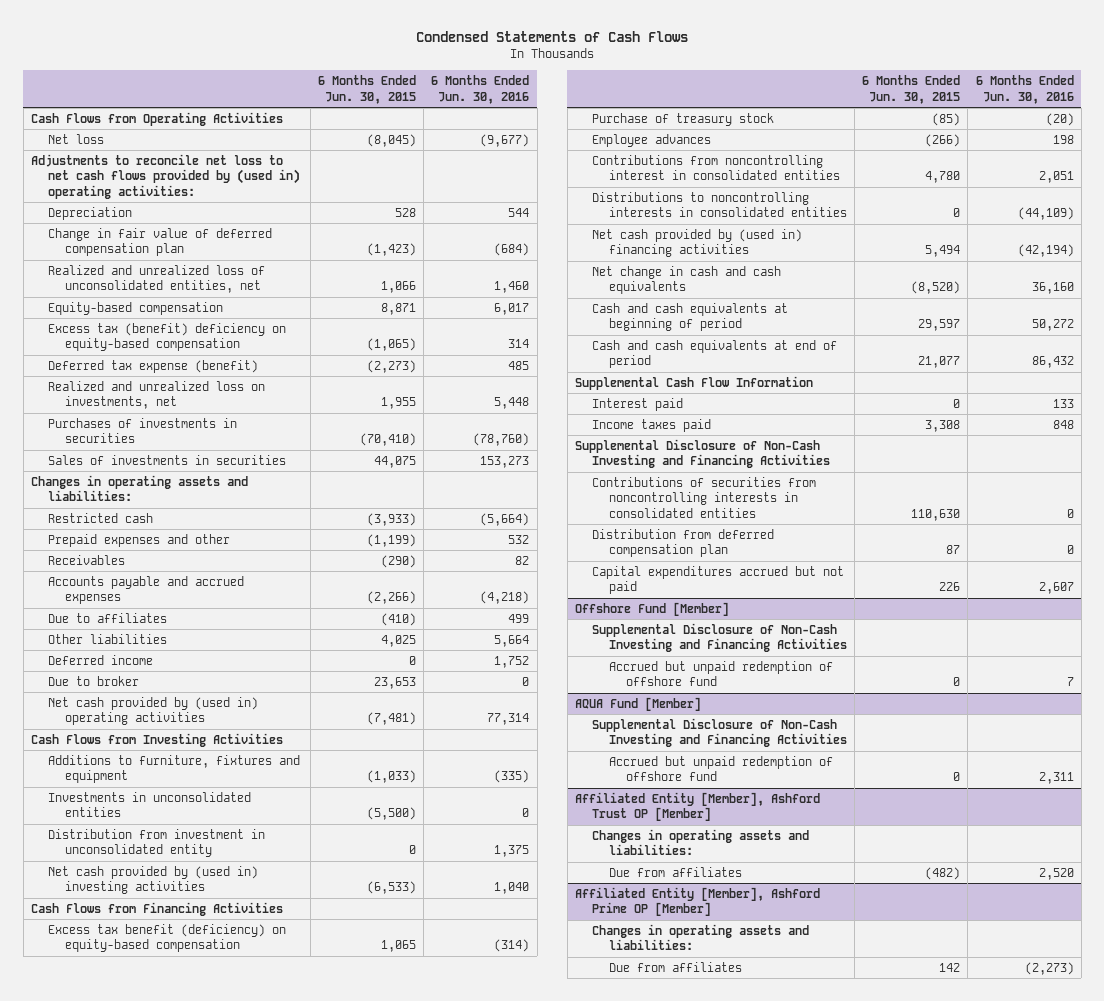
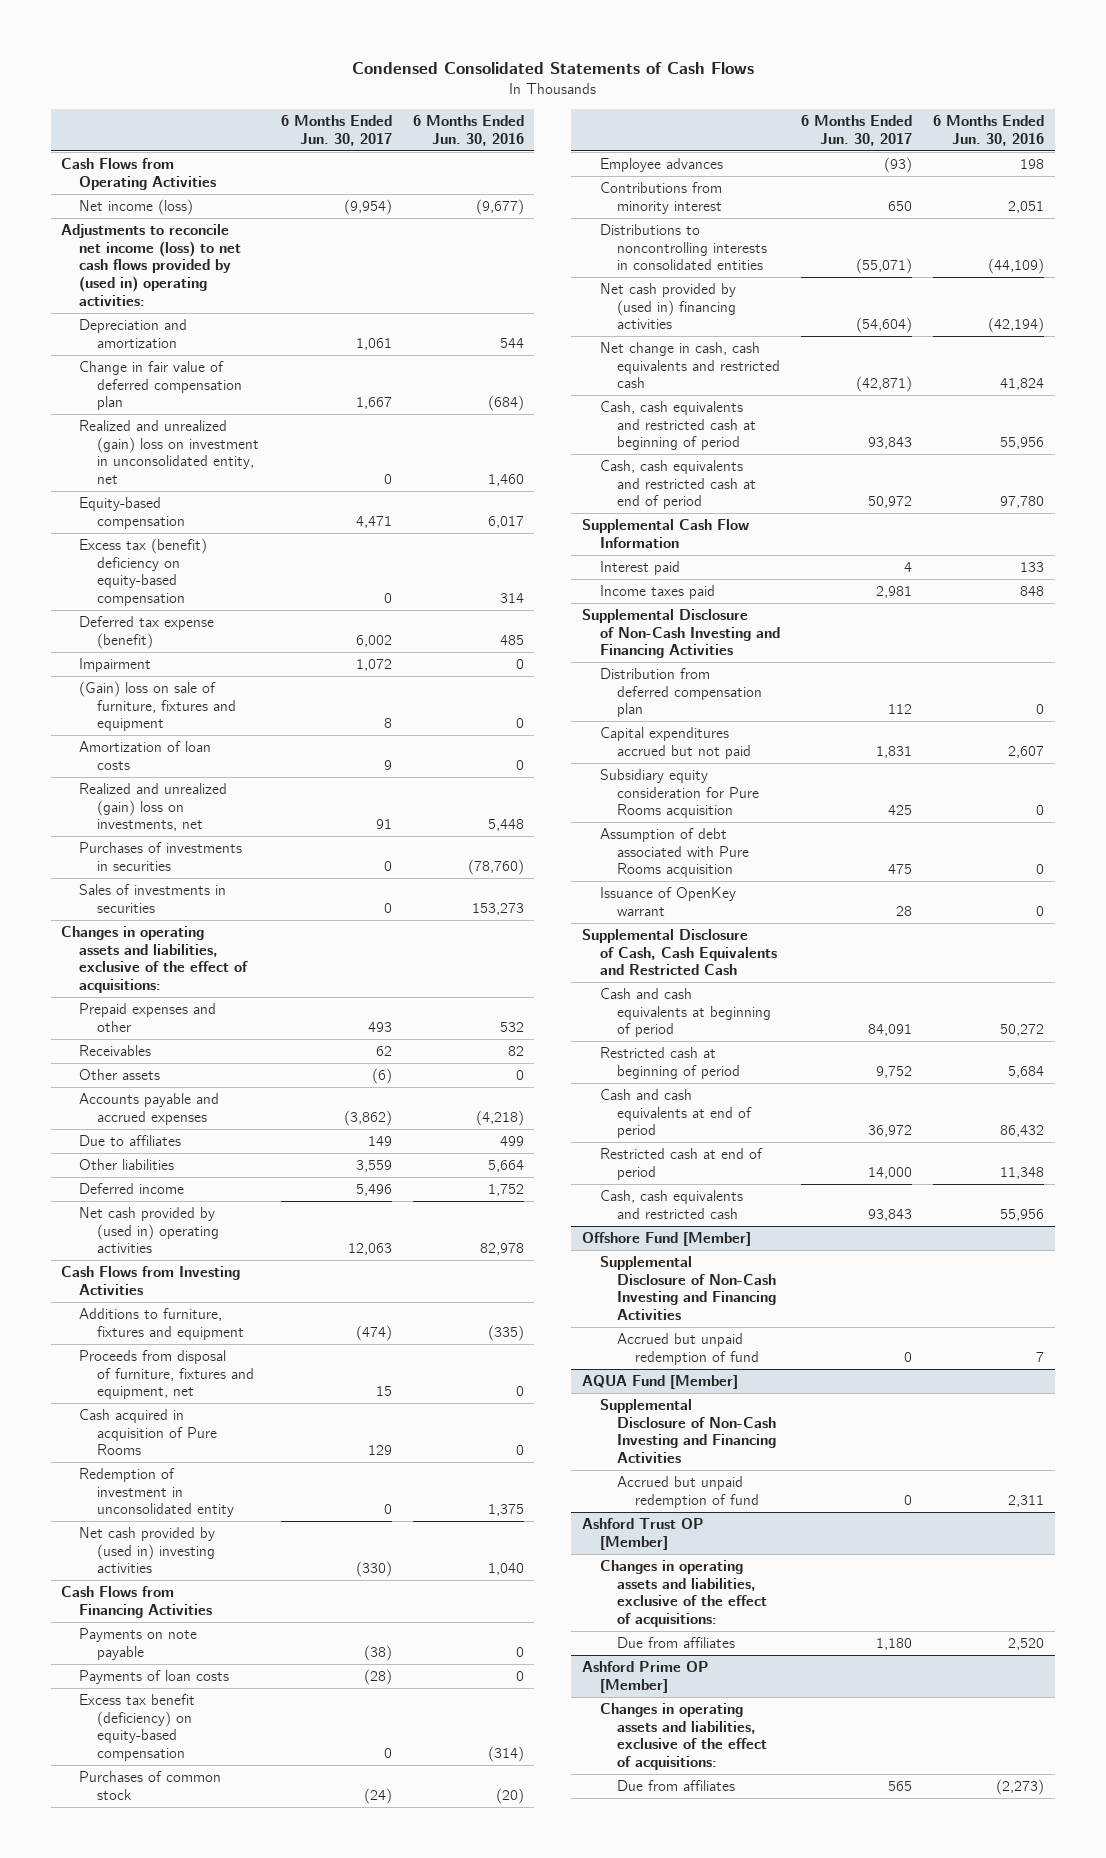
- Condensed Statements of Cash Flows
+ Condensed Consolidated Statements of Cash Flows
- | 6 Months Ended Jun. 30, 2015 | 6 Months Ended Jun. 30, 2016
+ | 6 Months Ended Jun. 30, 2017 | 6 Months Ended Jun. 30, 2016
- Net loss | (8,045) | (9,677)
- Adjustments to reconcile net loss to net cash flows provided by (used in) operating activities:
- Depreciation | 528 | 544
+ Net income (loss) | (9,954) | (9,677)
+ Adjustments to reconcile net income (loss) to net cash flows provided by (used in) operating activities:
+ Depreciation and amortization | 1,061 | 544
- Realized and unrealized loss of unconsolidated entities, net | 1,066 | 1,460
+ Realized and unrealized (gain) loss on investment in unconsolidated entity, net | 0 | 1,460
- Realized and unrealized loss on investments, net | 1,955 | 5,448
+ Impairment | 1,072 | 0
+ (Gain) loss on sale of furniture, fixtures and equipment | 8 | 0
+ Amortization of loan costs | 9 | 0
+ Realized and unrealized (gain) loss on investments, net | 91 | 5,448
- Changes in operating assets and liabilities:
- Restricted cash | (3,933) | (5,664)
+ Changes in operating assets and liabilities, exclusive of the effect of acquisitions:
+ Other assets | (6) | 0
- Due to broker | 23,653 | 0
- Net cash provided by (used in) operating activities | (7,481) | 77,314
+ Net cash provided by (used in) operating activities | 12,063 | 82,978
- Investments in unconsolidated entities | (5,500) | 0
- Distribution from investment in unconsolidated entity | 0 | 1,375
+ Proceeds from disposal of furniture, fixtures and equipment, net | 15 | 0
+ Cash acquired in acquisition of Pure Rooms | 129 | 0
+ Redemption of investment in unconsolidated entity | 0 | 1,375
+ Payments on note payable | (38) | 0
+ Payments of loan costs | (28) | 0
- Purchase of treasury stock | (85) | (20)
+ Purchases of common stock | (24) | (20)
- Contributions from noncontrolling interest in consolidated entities | 4,780 | 2,051
+ Contributions from minority interest | 650 | 2,051
- Net change in cash and cash equivalents | (8,520) | 36,160
+ Net change in cash, cash equivalents and restricted cash | (42,871) | 41,824
+ Cash, cash equivalents and restricted cash at beginning of period | 93,843 | 55,956
+ Cash, cash equivalents and restricted cash at end of period | 50,972 | 97,780
- Contributions of securities from noncontrolling interests in consolidated entities | 110,630 | 0
+ Subsidiary equity consideration for Pure Rooms acquisition | 425 | 0
+ Assumption of debt associated with Pure Rooms acquisition | 475 | 0
+ Issuance of OpenKey warrant | 28 | 0
+ Supplemental Disclosure of Cash, Cash Equivalents and Restricted Cash
moved down: Cash and cash equivalents at beginning of period | 84,091 | 50,272
+ Restricted cash at beginning of period | 9,752 | 5,684
moved down: Cash and cash equivalents at end of period | 36,972 | 86,432
+ Restricted cash at end of period | 14,000 | 11,348
+ Cash, cash equivalents and restricted cash | 93,843 | 55,956
@ Offshore Fund [Member]
- Accrued but unpaid redemption of offshore fund | 0 | 7
+ Accrued but unpaid redemption of fund | 0 | 7
@ AQUA Fund [Member]
- Accrued but unpaid redemption of offshore fund | 0 | 2,311
- Affiliated Entity [Member], Ashford Trust OP [Member]
- Changes in operating assets and liabilities:
@ AQUA Fund [Member]
+ Accrued but unpaid redemption of fund | 0 | 2,311
+ Ashford Trust OP [Member]
+ Changes in operating assets and liabilities, exclusive of the effect of acquisitions:
- Affiliated Entity [Member], Ashford Prime OP [Member]
- Changes in operating assets and liabilities:
+ Ashford Prime OP [Member]
+ Changes in operating assets and liabilities, exclusive of the effect of acquisitions:

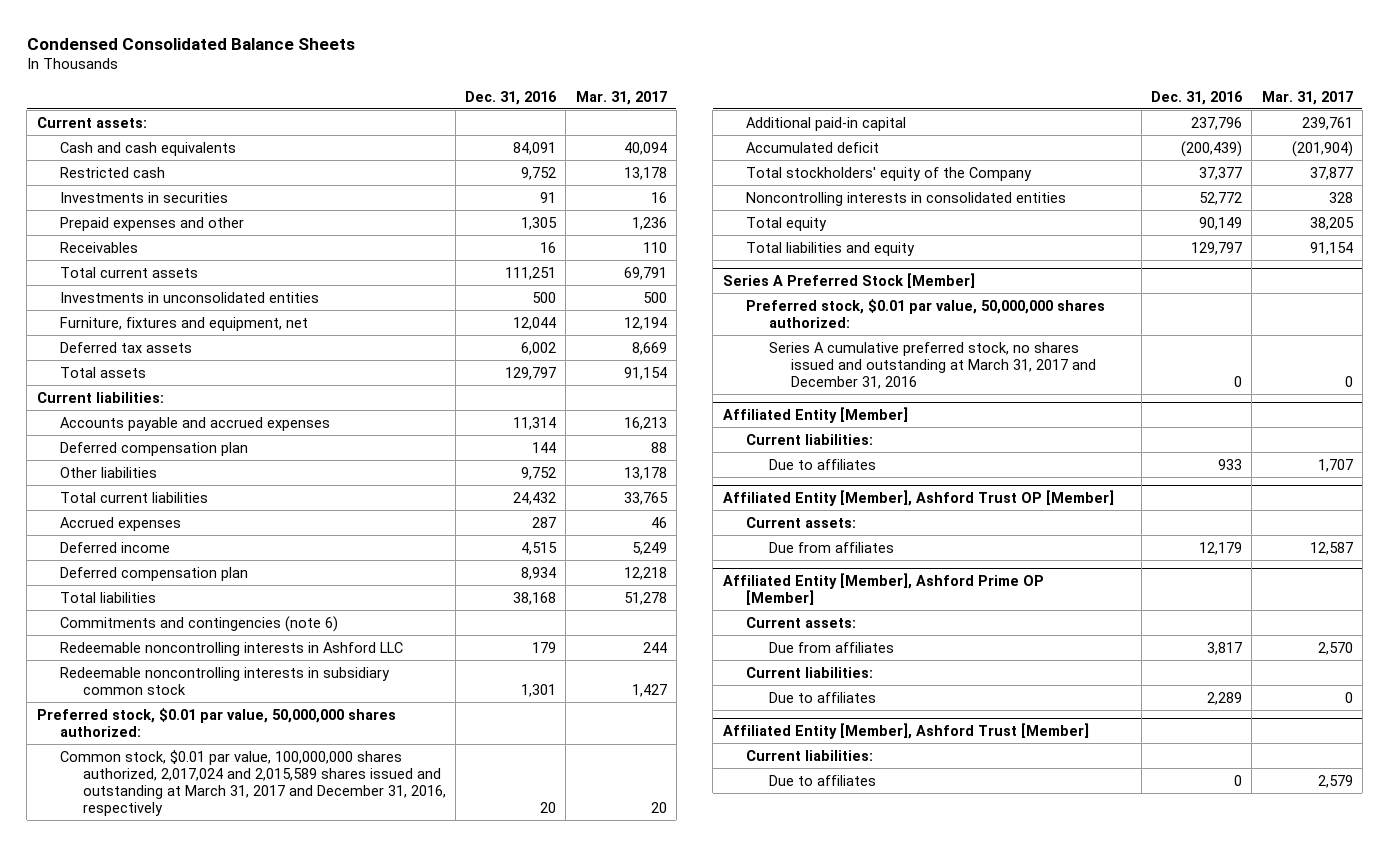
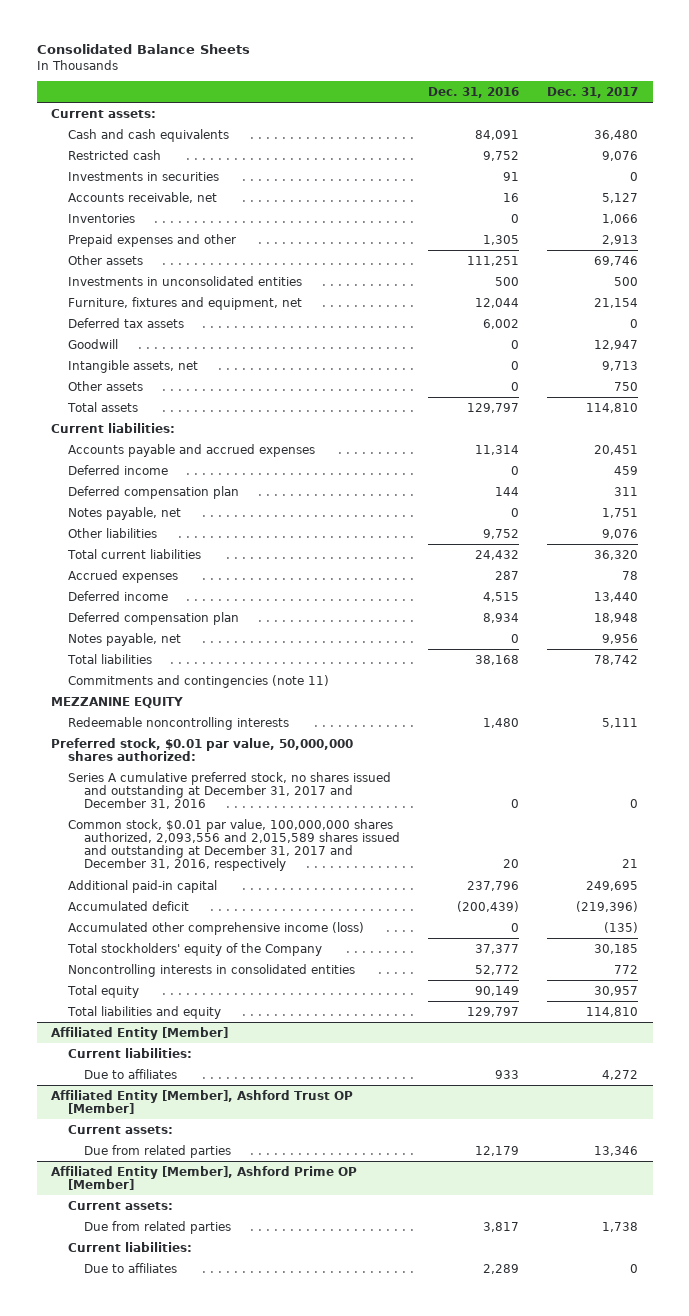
- Condensed Consolidated Balance Sheets
+ Consolidated Balance Sheets
- | Dec. 31, 2016 | Mar. 31, 2017
+ | Dec. 31, 2016 | Dec. 31, 2017
+ Accounts receivable, net | 16 | 5,127
+ Inventories | 0 | 1,066
- Receivables | 16 | 110
- Total current assets | 111,251 | 69,791
+ Other assets | 111,251 | 69,746
+ Goodwill | 0 | 12,947
+ Intangible assets, net | 0 | 9,713
+ Other assets | 0 | 750
+ Deferred income | 0 | 459
+ Notes payable, net | 0 | 1,751
+ Notes payable, net | 0 | 9,956
- Commitments and contingencies (note 6)
- Redeemable noncontrolling interests in Ashford LLC | 179 | 244
- Redeemable noncontrolling interests in subsidiary common stock | 1,301 | 1,427
+ Commitments and contingencies (note 11)
+ MEZZANINE EQUITY
+ Redeemable noncontrolling interests | 1,480 | 5,111
- Common stock, $0.01 par value, 100,000,000 shares authorized, 2,017,024 and 2,015,589 shares issued and outstanding at March 31, 2017 and December 31, 2016, respectively | 20 | 20
+ Series A cumulative preferred stock, no shares issued and outstanding at December 31, 2017 and December 31, 2016 | 0 | 0
+ Common stock, $0.01 par value, 100,000,000 shares authorized, 2,093,556 and 2,015,589 shares issued and outstanding at December 31, 2017 and December 31, 2016, respectively | 20 | 21
+ Accumulated other comprehensive income (loss) | 0 | (135)
- Series A Preferred Stock [Member]
- Preferred stock, $0.01 par value, 50,000,000 shares authorized:
- Series A cumulative preferred stock, no shares issued and outstanding at March 31, 2017 and December 31, 2016 | 0 | 0
@ Affiliated Entity [Member], Ashford Trust OP [Member]
- Due from affiliates | 12,179 | 12,587
+ Due from related parties | 12,179 | 13,346
@ Affiliated Entity [Member], Ashford Prime OP [Member]
- Due from affiliates | 3,817 | 2,570
+ Due from related parties | 3,817 | 1,738
- Affiliated Entity [Member], Ashford Trust [Member]
- Current liabilities:
- Due to affiliates | 0 | 2,579

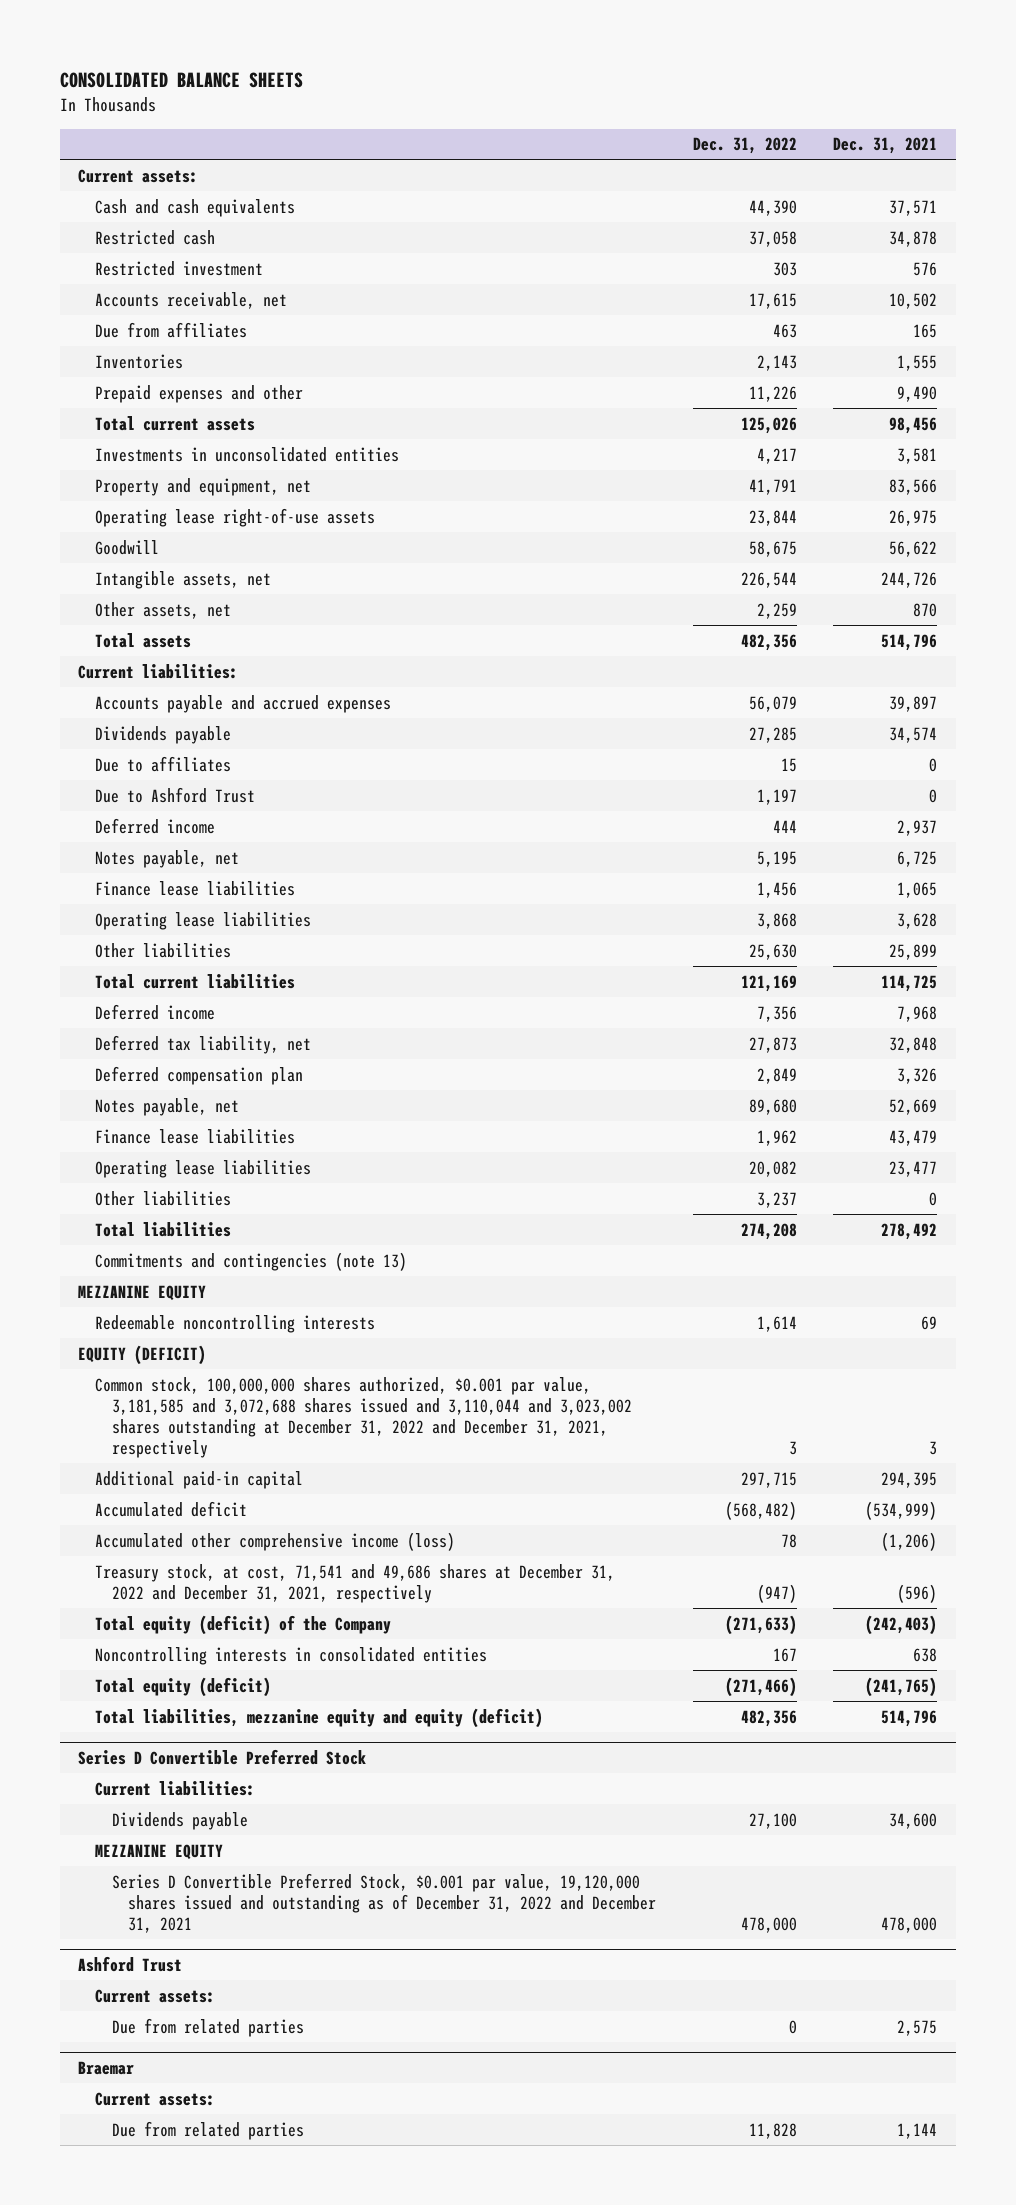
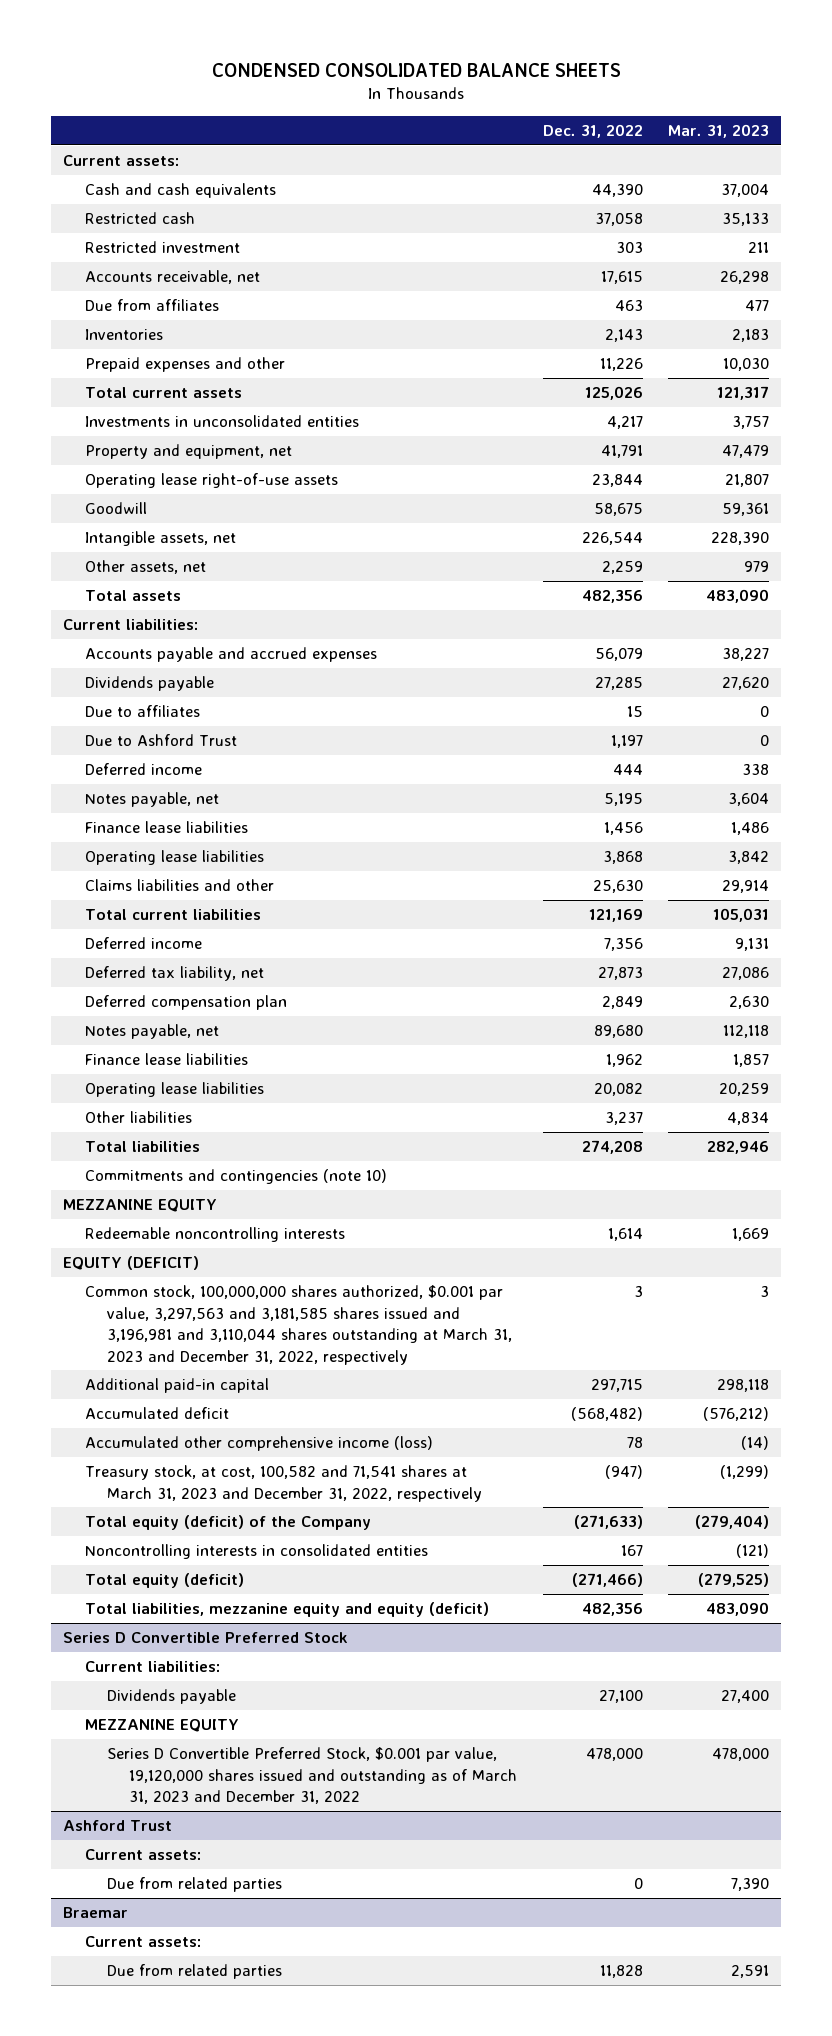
- CONSOLIDATED BALANCE SHEETS
+ CONDENSED CONSOLIDATED BALANCE SHEETS
- | Dec. 31, 2022 | Dec. 31, 2021
+ | Dec. 31, 2022 | Mar. 31, 2023
- Other liabilities | 25,630 | 25,899
+ Claims liabilities and other | 25,630 | 29,914
- Commitments and contingencies (note 13)
+ Commitments and contingencies (note 10)
- Common stock, 100,000,000 shares authorized, $0.001 par value, 3,181,585 and 3,072,688 shares issued and 3,110,044 and 3,023,002 shares outstanding at December 31, 2022 and December 31, 2021, respectively | 3 | 3
+ Common stock, 100,000,000 shares authorized, $0.001 par value, 3,297,563 and 3,181,585 shares issued and 3,196,981 and 3,110,044 shares outstanding at March 31, 2023 and December 31, 2022, respectively | 3 | 3
- Treasury stock, at cost, 71,541 and 49,686 shares at December 31, 2022 and December 31, 2021, respectively | (947) | (596)
+ Treasury stock, at cost, 100,582 and 71,541 shares at March 31, 2023 and December 31, 2022, respectively | (947) | (1,299)
@ Series D Convertible Preferred Stock
- Series D Convertible Preferred Stock, $0.001 par value, 19,120,000 shares issued and outstanding as of December 31, 2022 and December 31, 2021 | 478,000 | 478,000
+ Series D Convertible Preferred Stock, $0.001 par value, 19,120,000 shares issued and outstanding as of March 31, 2023 and December 31, 2022 | 478,000 | 478,000

